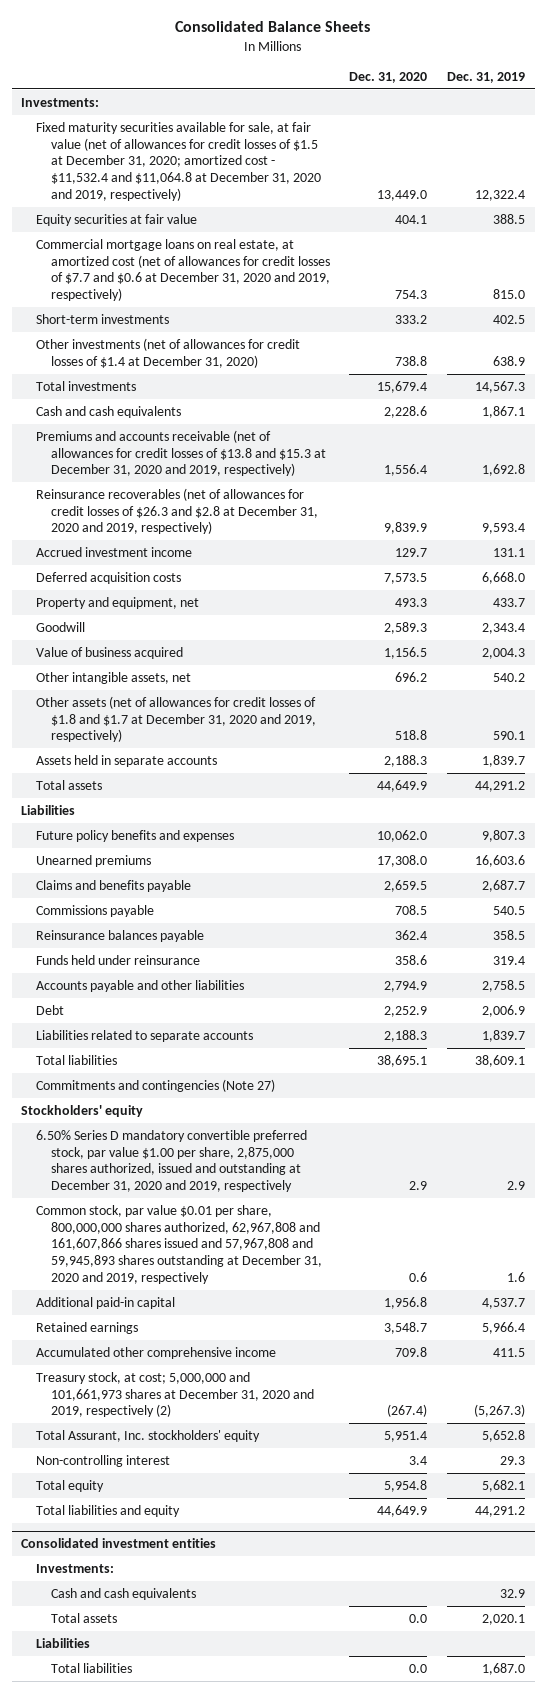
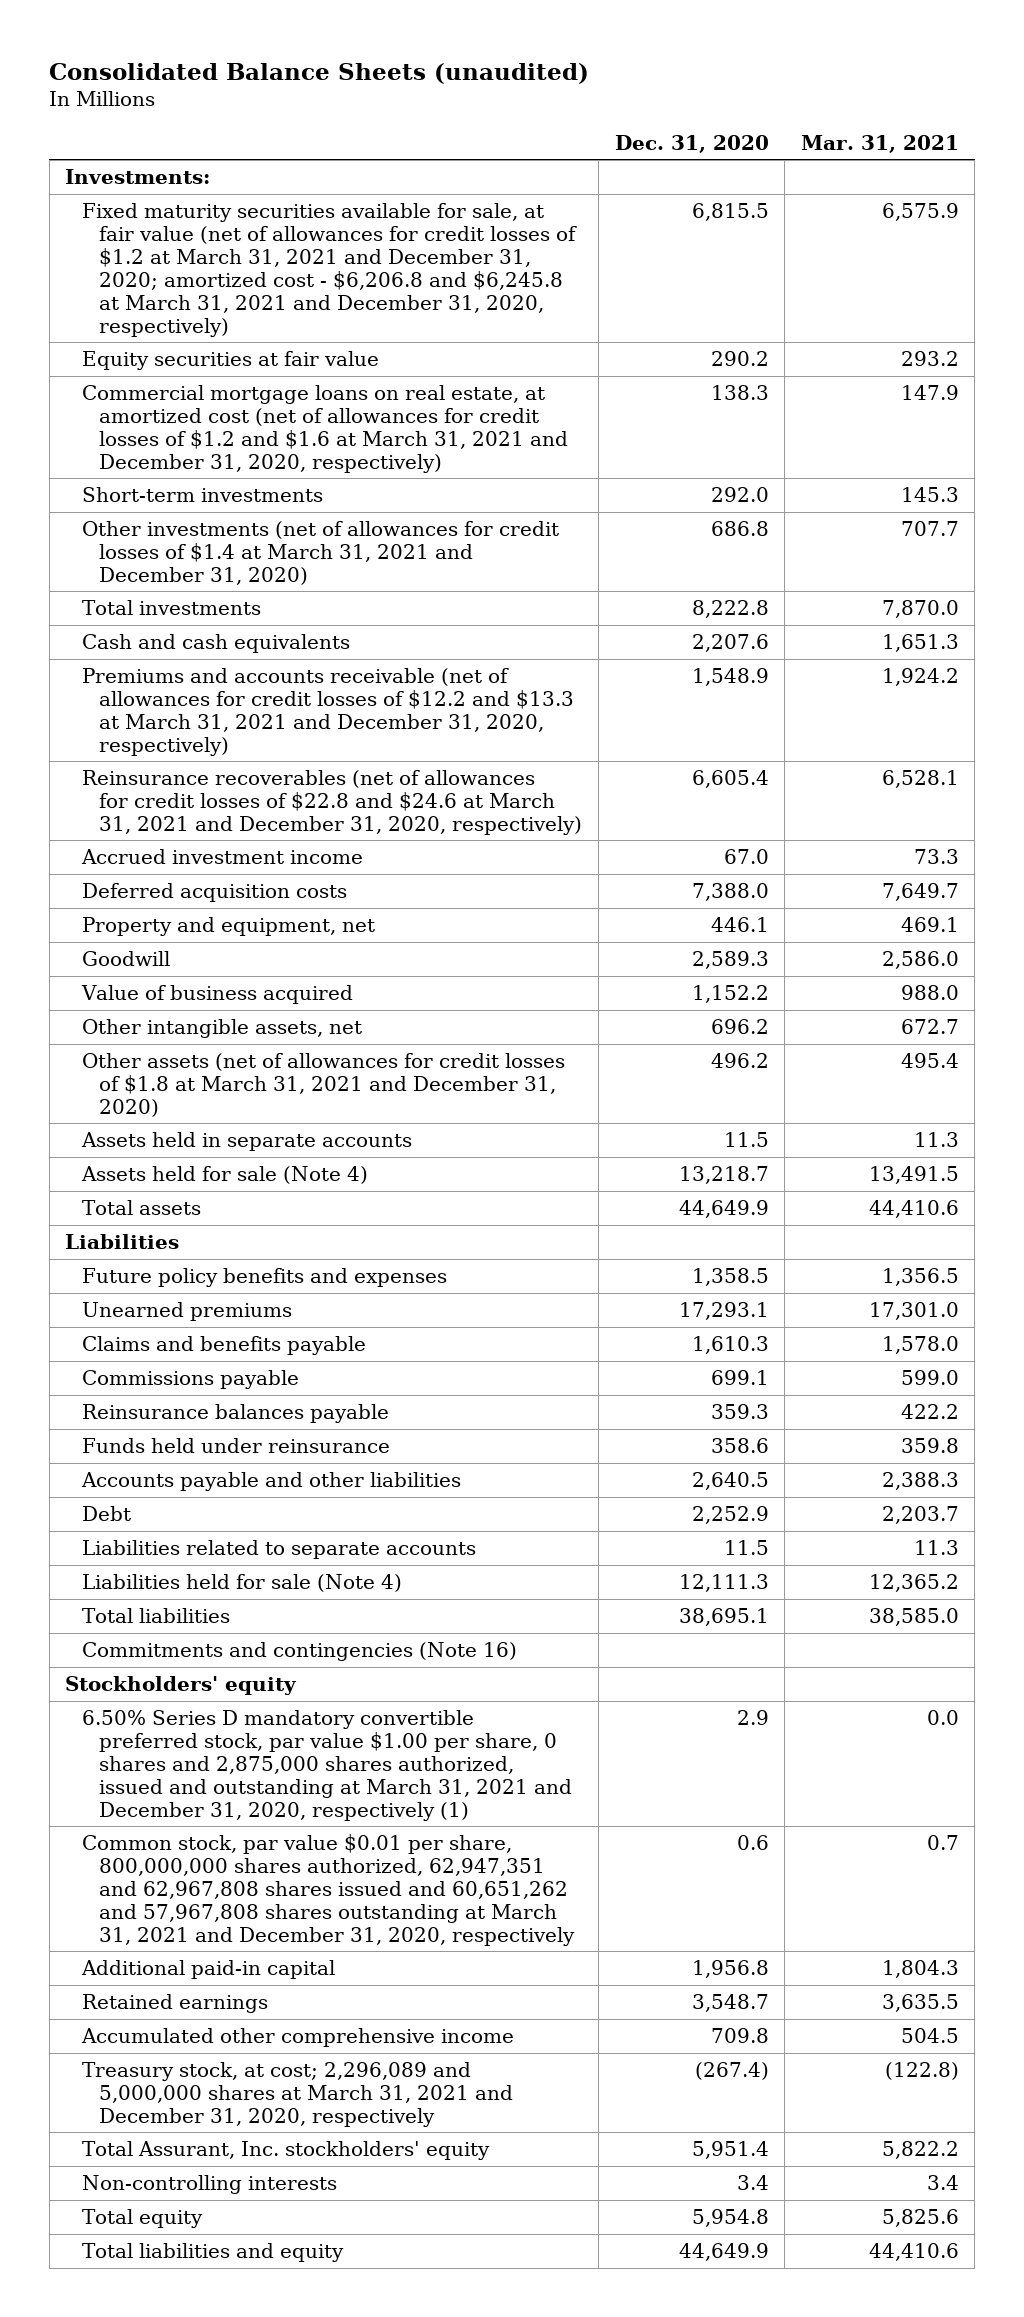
- Consolidated Balance Sheets
+ Consolidated Balance Sheets (unaudited)
- | Dec. 31, 2020 | Dec. 31, 2019
+ | Dec. 31, 2020 | Mar. 31, 2021
- Fixed maturity securities available for sale, at fair value (net of allowances for credit losses of $1.5 at December 31, 2020; amortized cost - $11,532.4 and $11,064.8 at December 31, 2020 and 2019, respectively) | 13,449.0 | 12,322.4
- Equity securities at fair value | 404.1 | 388.5
- Commercial mortgage loans on real estate, at amortized cost (net of allowances for credit losses of $7.7 and $0.6 at December 31, 2020 and 2019, respectively) | 754.3 | 815.0
- Short-term investments | 333.2 | 402.5
- Other investments (net of allowances for credit losses of $1.4 at December 31, 2020) | 738.8 | 638.9
- Total investments | 15,679.4 | 14,567.3
- Cash and cash equivalents | 2,228.6 | 1,867.1
- Premiums and accounts receivable (net of allowances for credit losses of $13.8 and $15.3 at December 31, 2020 and 2019, respectively) | 1,556.4 | 1,692.8
- Reinsurance recoverables (net of allowances for credit losses of $26.3 and $2.8 at December 31, 2020 and 2019, respectively) | 9,839.9 | 9,593.4
- Accrued investment income | 129.7 | 131.1
- Deferred acquisition costs | 7,573.5 | 6,668.0
- Property and equipment, net | 493.3 | 433.7
+ Fixed maturity securities available for sale, at fair value (net of allowances for credit losses of $1.2 at March 31, 2021 and December 31, 2020; amortized cost - $6,206.8 and $6,245.8 at March 31, 2021 and December 31, 2020, respectively) | 6,815.5 | 6,575.9
+ Equity securities at fair value | 290.2 | 293.2
+ Commercial mortgage loans on real estate, at amortized cost (net of allowances for credit losses of $1.2 and $1.6 at March 31, 2021 and December 31, 2020, respectively) | 138.3 | 147.9
+ Short-term investments | 292.0 | 145.3
+ Other investments (net of allowances for credit losses of $1.4 at March 31, 2021 and December 31, 2020) | 686.8 | 707.7
+ Total investments | 8,222.8 | 7,870.0
+ Cash and cash equivalents | 2,207.6 | 1,651.3
+ Premiums and accounts receivable (net of allowances for credit losses of $12.2 and $13.3 at March 31, 2021 and December 31, 2020, respectively) | 1,548.9 | 1,924.2
+ Reinsurance recoverables (net of allowances for credit losses of $22.8 and $24.6 at March 31, 2021 and December 31, 2020, respectively) | 6,605.4 | 6,528.1
+ Accrued investment income | 67.0 | 73.3
+ Deferred acquisition costs | 7,388.0 | 7,649.7
+ Property and equipment, net | 446.1 | 469.1
- Value of business acquired | 1,156.5 | 2,004.3
+ Value of business acquired | 1,152.2 | 988.0
- Other assets (net of allowances for credit losses of $1.8 and $1.7 at December 31, 2020 and 2019, respectively) | 518.8 | 590.1
- Assets held in separate accounts | 2,188.3 | 1,839.7
+ Other assets (net of allowances for credit losses of $1.8 at March 31, 2021 and December 31, 2020) | 496.2 | 495.4
+ Assets held in separate accounts | 11.5 | 11.3
+ Assets held for sale (Note 4) | 13,218.7 | 13,491.5
- Future policy benefits and expenses | 10,062.0 | 9,807.3
- Unearned premiums | 17,308.0 | 16,603.6
- Claims and benefits payable | 2,659.5 | 2,687.7
- Commissions payable | 708.5 | 540.5
- Reinsurance balances payable | 362.4 | 358.5
+ Future policy benefits and expenses | 1,358.5 | 1,356.5
+ Unearned premiums | 17,293.1 | 17,301.0
+ Claims and benefits payable | 1,610.3 | 1,578.0
+ Commissions payable | 699.1 | 599.0
+ Reinsurance balances payable | 359.3 | 422.2
- Accounts payable and other liabilities | 2,794.9 | 2,758.5
+ Accounts payable and other liabilities | 2,640.5 | 2,388.3
- Liabilities related to separate accounts | 2,188.3 | 1,839.7
+ Liabilities related to separate accounts | 11.5 | 11.3
+ Liabilities held for sale (Note 4) | 12,111.3 | 12,365.2
- Commitments and contingencies (Note 27)
+ Commitments and contingencies (Note 16)
- 6.50% Series D mandatory convertible preferred stock, par value $1.00 per share, 2,875,000 shares authorized, issued and outstanding at December 31, 2020 and 2019, respectively | 2.9 | 2.9
- Common stock, par value $0.01 per share, 800,000,000 shares authorized, 62,967,808 and 161,607,866 shares issued and 57,967,808 and 59,945,893 shares outstanding at December 31, 2020 and 2019, respectively | 0.6 | 1.6
+ 6.50% Series D mandatory convertible preferred stock, par value $1.00 per share, 0 shares and 2,875,000 shares authorized, issued and outstanding at March 31, 2021 and December 31, 2020, respectively (1) | 2.9 | 0.0
+ Common stock, par value $0.01 per share, 800,000,000 shares authorized, 62,947,351 and 62,967,808 shares issued and 60,651,262 and 57,967,808 shares outstanding at March 31, 2021 and December 31, 2020, respectively | 0.6 | 0.7
- Treasury stock, at cost; 5,000,000 and 101,661,973 shares at December 31, 2020 and 2019, respectively (2) | (267.4) | (5,267.3)
+ Treasury stock, at cost; 2,296,089 and 5,000,000 shares at March 31, 2021 and December 31, 2020, respectively | (267.4) | (122.8)
- Non-controlling interest | 3.4 | 29.3
+ Non-controlling interests | 3.4 | 3.4
- Consolidated investment entities
- Investments:
- Cash and cash equivalents | | 32.9
- Total assets | 0.0 | 2,020.1
- Liabilities
- Total liabilities | 0.0 | 1,687.0

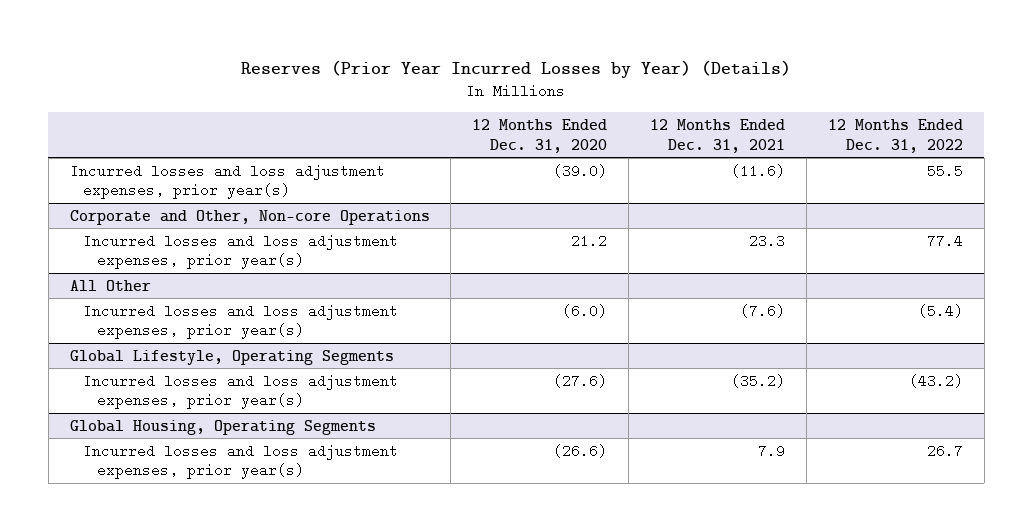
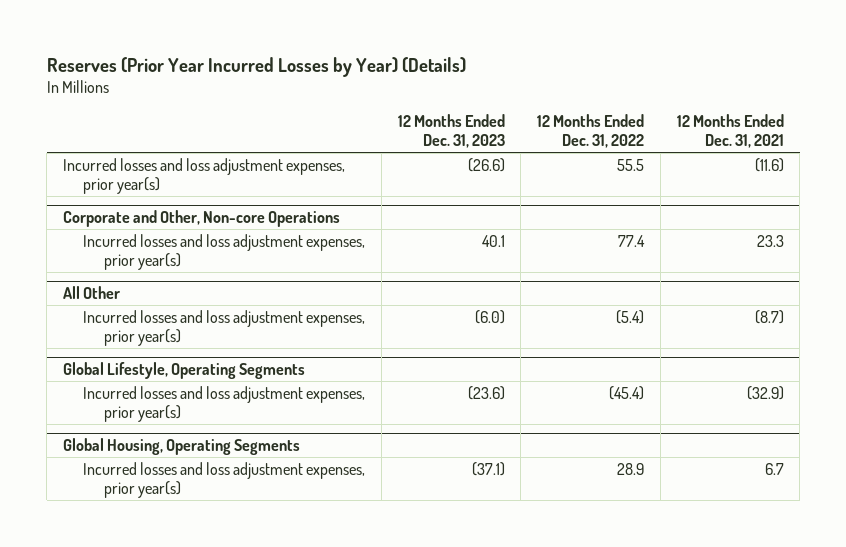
- | 12 Months Ended Dec. 31, 2020 | 12 Months Ended Dec. 31, 2021 | 12 Months Ended Dec. 31, 2022
+ | 12 Months Ended Dec. 31, 2023 | 12 Months Ended Dec. 31, 2022 | 12 Months Ended Dec. 31, 2021
@ All Other
- Incurred losses and loss adjustment expenses, prior year(s) | (6.0) | (7.6) | (5.4)
+ Incurred losses and loss adjustment expenses, prior year(s) | (6.0) | (5.4) | (8.7)
@ Global Lifestyle, Operating Segments
- Incurred losses and loss adjustment expenses, prior year(s) | (27.6) | (35.2) | (43.2)
+ Incurred losses and loss adjustment expenses, prior year(s) | (23.6) | (45.4) | (32.9)
@ Global Housing, Operating Segments
- Incurred losses and loss adjustment expenses, prior year(s) | (26.6) | 7.9 | 26.7
+ Incurred losses and loss adjustment expenses, prior year(s) | (37.1) | 28.9 | 6.7

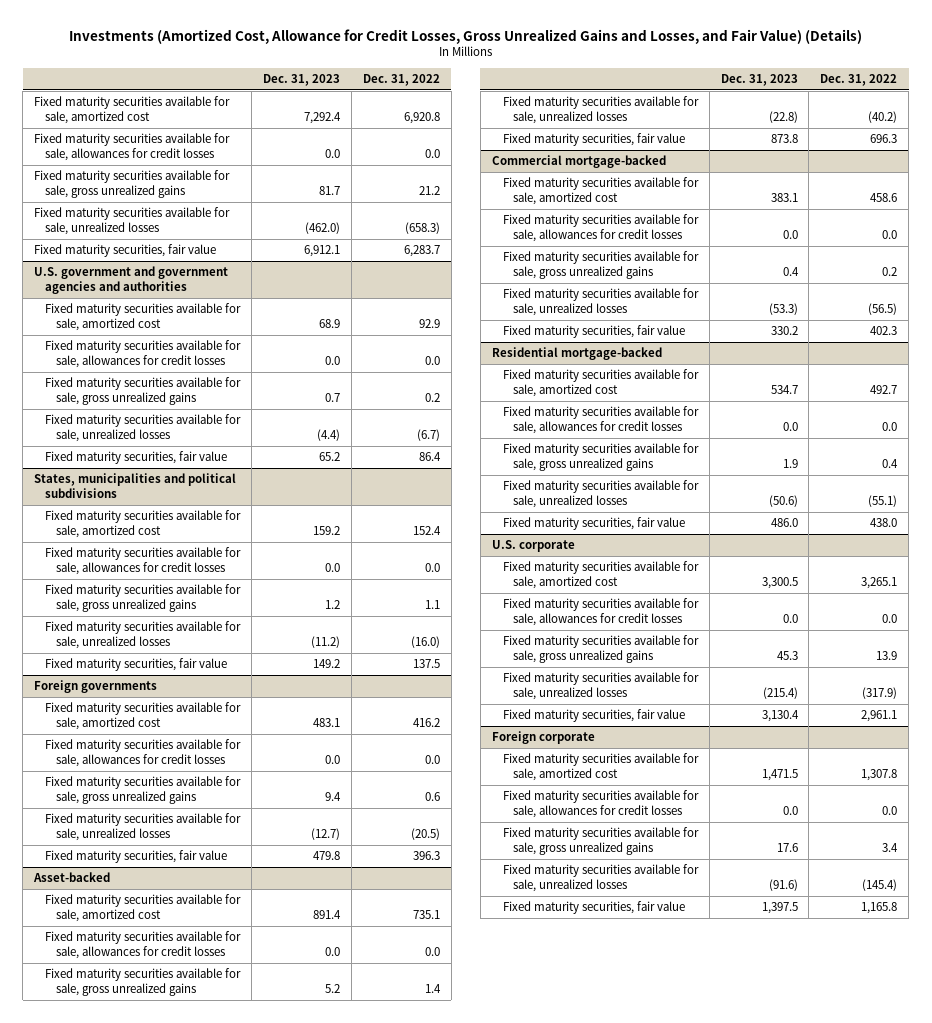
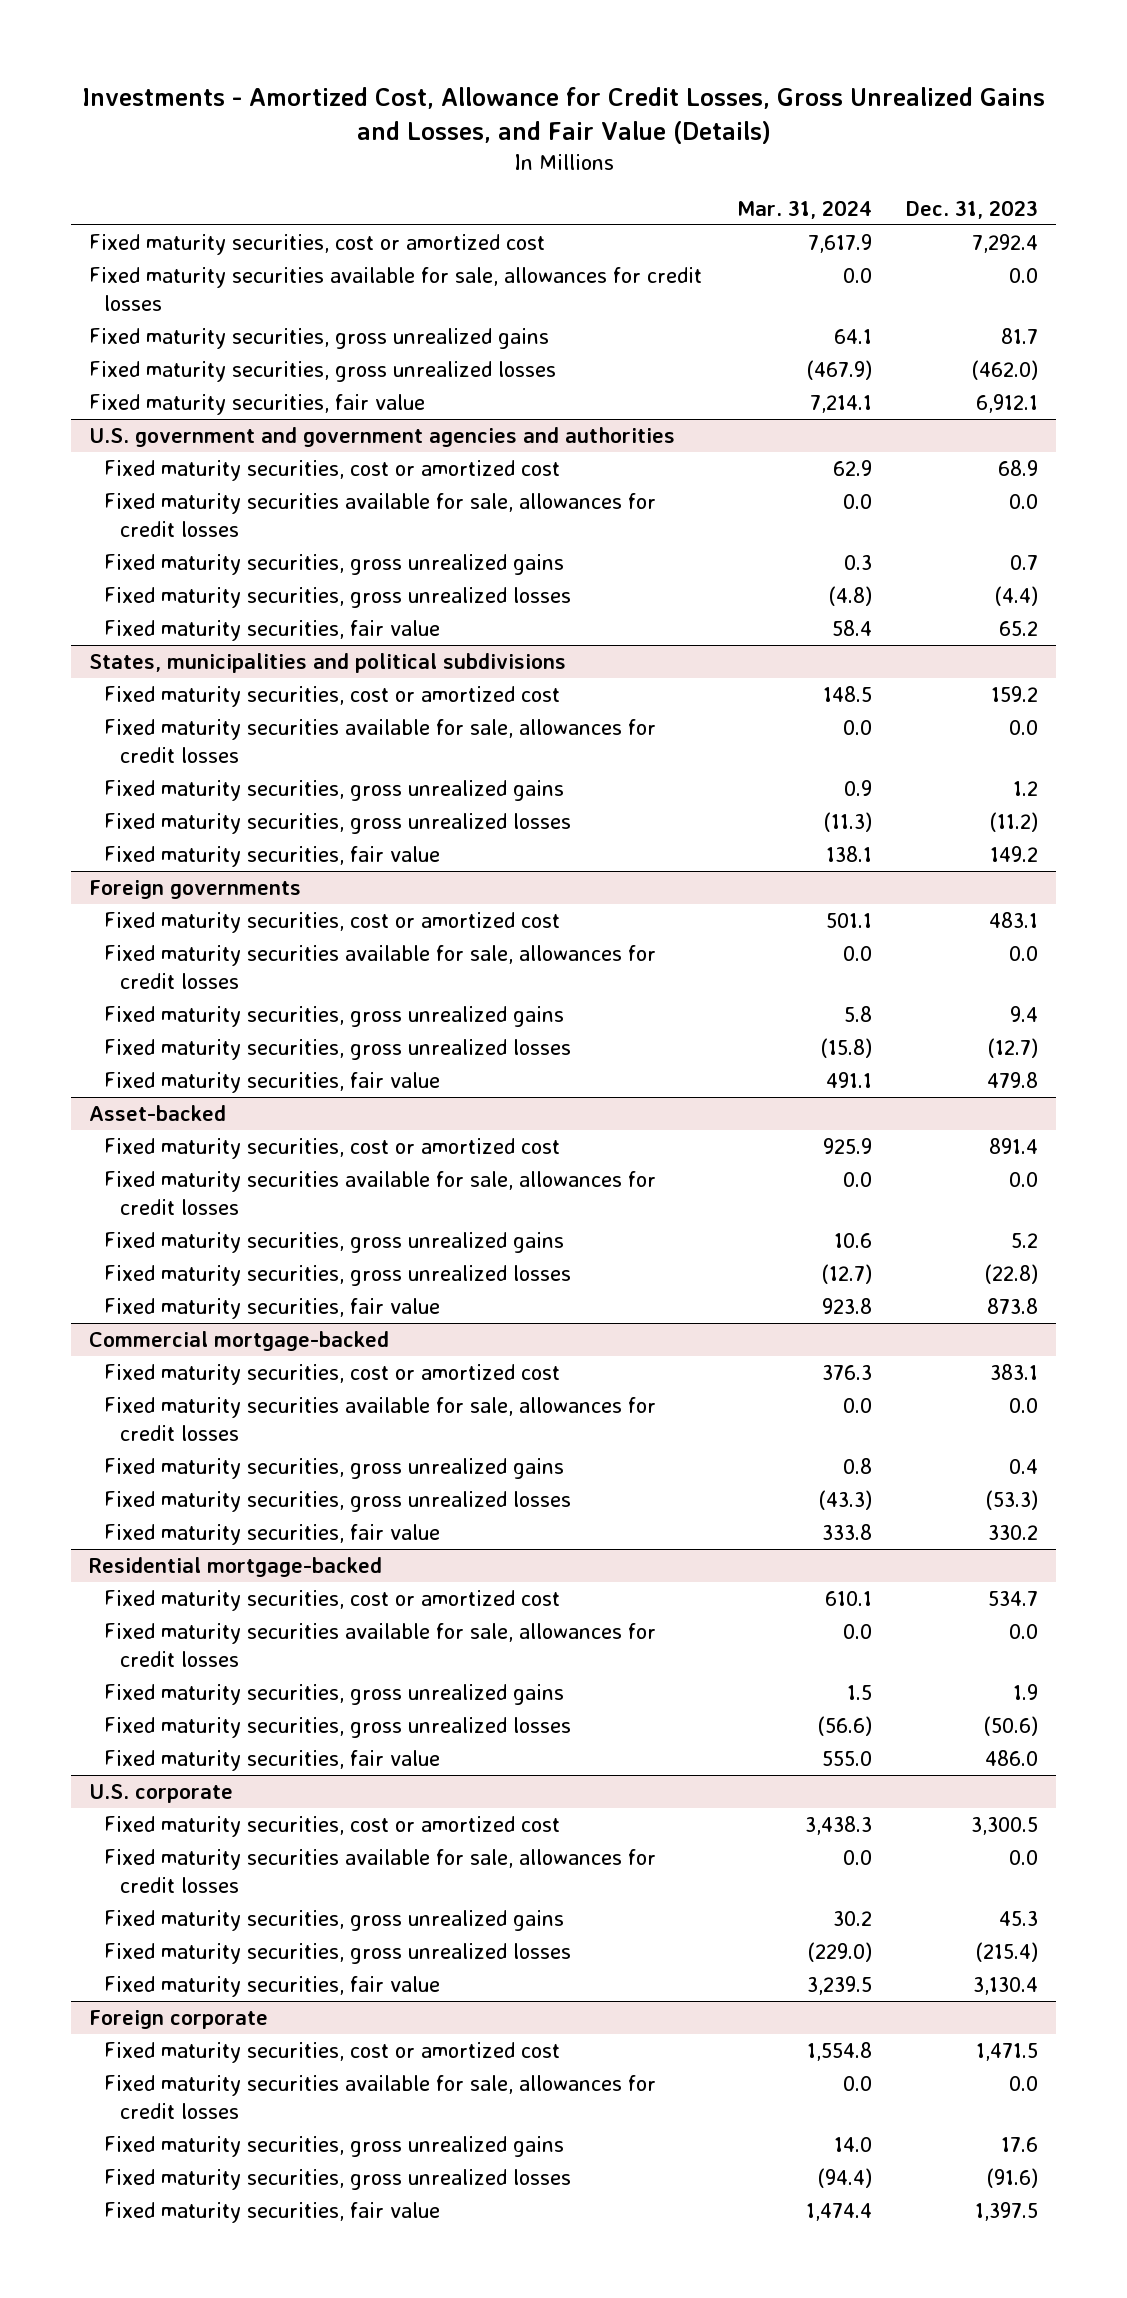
- Investments (Amortized Cost, Allowance for Credit Losses, Gross Unrealized Gains and Losses, and Fair Value) (Details)
+ Investments - Amortized Cost, Allowance for Credit Losses, Gross Unrealized Gains and Losses, and Fair Value (Details)
- | Dec. 31, 2023 | Dec. 31, 2022
+ | Mar. 31, 2024 | Dec. 31, 2023
- Fixed maturity securities available for sale, amortized cost | 7,292.4 | 6,920.8
+ Fixed maturity securities, cost or amortized cost | 7,617.9 | 7,292.4
- Fixed maturity securities available for sale, gross unrealized gains | 81.7 | 21.2
- Fixed maturity securities available for sale, unrealized losses | (462.0) | (658.3)
+ Fixed maturity securities, gross unrealized gains | 64.1 | 81.7
+ Fixed maturity securities, gross unrealized losses | (467.9) | (462.0)
@ U.S. government and government agencies and authorities
- Fixed maturity securities available for sale, amortized cost | 68.9 | 92.9
+ Fixed maturity securities, cost or amortized cost | 62.9 | 68.9
- Fixed maturity securities available for sale, gross unrealized gains | 0.7 | 0.2
- Fixed maturity securities available for sale, unrealized losses | (4.4) | (6.7)
+ Fixed maturity securities, gross unrealized gains | 0.3 | 0.7
+ Fixed maturity securities, gross unrealized losses | (4.8) | (4.4)
@ States, municipalities and political subdivisions
- Fixed maturity securities available for sale, amortized cost | 159.2 | 152.4
+ Fixed maturity securities, cost or amortized cost | 148.5 | 159.2
- Fixed maturity securities available for sale, gross unrealized gains | 1.2 | 1.1
- Fixed maturity securities available for sale, unrealized losses | (11.2) | (16.0)
+ Fixed maturity securities, gross unrealized gains | 0.9 | 1.2
+ Fixed maturity securities, gross unrealized losses | (11.3) | (11.2)
@ Foreign governments
- Fixed maturity securities available for sale, amortized cost | 483.1 | 416.2
+ Fixed maturity securities, cost or amortized cost | 501.1 | 483.1
- Fixed maturity securities available for sale, gross unrealized gains | 9.4 | 0.6
- Fixed maturity securities available for sale, unrealized losses | (12.7) | (20.5)
+ Fixed maturity securities, gross unrealized gains | 5.8 | 9.4
+ Fixed maturity securities, gross unrealized losses | (15.8) | (12.7)
@ Asset-backed
- Fixed maturity securities available for sale, amortized cost | 891.4 | 735.1
+ Fixed maturity securities, cost or amortized cost | 925.9 | 891.4
- Fixed maturity securities available for sale, gross unrealized gains | 5.2 | 1.4
- Fixed maturity securities available for sale, unrealized losses | (22.8) | (40.2)
+ Fixed maturity securities, gross unrealized gains | 10.6 | 5.2
+ Fixed maturity securities, gross unrealized losses | (12.7) | (22.8)
@ Commercial mortgage-backed
- Fixed maturity securities available for sale, amortized cost | 383.1 | 458.6
+ Fixed maturity securities, cost or amortized cost | 376.3 | 383.1
- Fixed maturity securities available for sale, gross unrealized gains | 0.4 | 0.2
- Fixed maturity securities available for sale, unrealized losses | (53.3) | (56.5)
+ Fixed maturity securities, gross unrealized gains | 0.8 | 0.4
+ Fixed maturity securities, gross unrealized losses | (43.3) | (53.3)
@ Residential mortgage-backed
- Fixed maturity securities available for sale, amortized cost | 534.7 | 492.7
+ Fixed maturity securities, cost or amortized cost | 610.1 | 534.7
- Fixed maturity securities available for sale, gross unrealized gains | 1.9 | 0.4
- Fixed maturity securities available for sale, unrealized losses | (50.6) | (55.1)
+ Fixed maturity securities, gross unrealized gains | 1.5 | 1.9
+ Fixed maturity securities, gross unrealized losses | (56.6) | (50.6)
@ U.S. corporate
- Fixed maturity securities available for sale, amortized cost | 3,300.5 | 3,265.1
+ Fixed maturity securities, cost or amortized cost | 3,438.3 | 3,300.5
- Fixed maturity securities available for sale, gross unrealized gains | 45.3 | 13.9
- Fixed maturity securities available for sale, unrealized losses | (215.4) | (317.9)
+ Fixed maturity securities, gross unrealized gains | 30.2 | 45.3
+ Fixed maturity securities, gross unrealized losses | (229.0) | (215.4)
@ Foreign corporate
- Fixed maturity securities available for sale, amortized cost | 1,471.5 | 1,307.8
+ Fixed maturity securities, cost or amortized cost | 1,554.8 | 1,471.5
- Fixed maturity securities available for sale, gross unrealized gains | 17.6 | 3.4
- Fixed maturity securities available for sale, unrealized losses | (91.6) | (145.4)
+ Fixed maturity securities, gross unrealized gains | 14.0 | 17.6
+ Fixed maturity securities, gross unrealized losses | (94.4) | (91.6)

